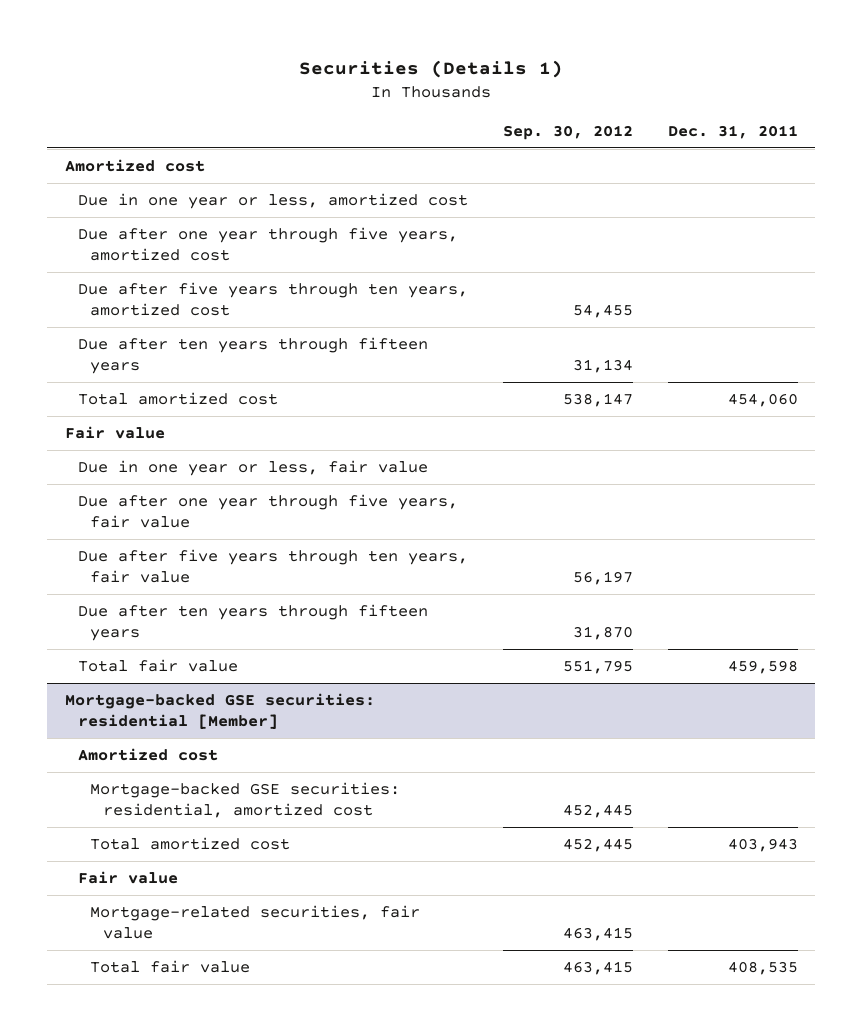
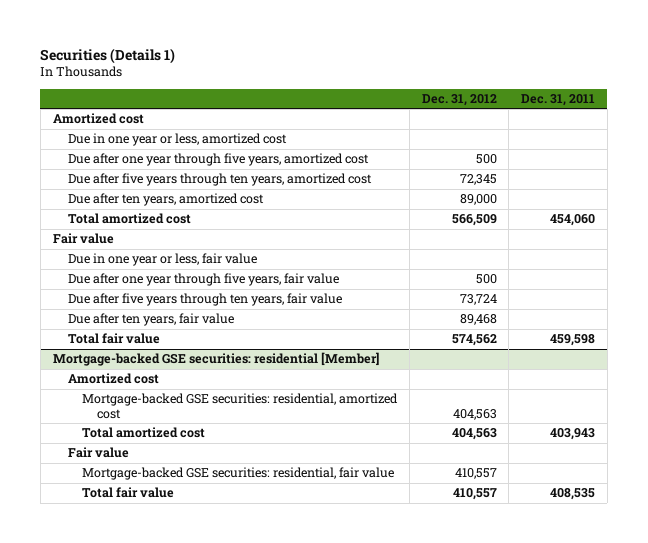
- | Sep. 30, 2012 | Dec. 31, 2011
+ | Dec. 31, 2012 | Dec. 31, 2011
- Due after ten years through fifteen years | 31,134 |
+ Due after ten years, amortized cost | 89,000 |
- Due after ten years through fifteen years | 31,870 |
+ Due after ten years, fair value | 89,468 |
@ Mortgage-backed GSE securities: residential [Member]
- Mortgage-related securities, fair value | 463,415 |
+ Mortgage-backed GSE securities: residential, fair value | 410,557 |

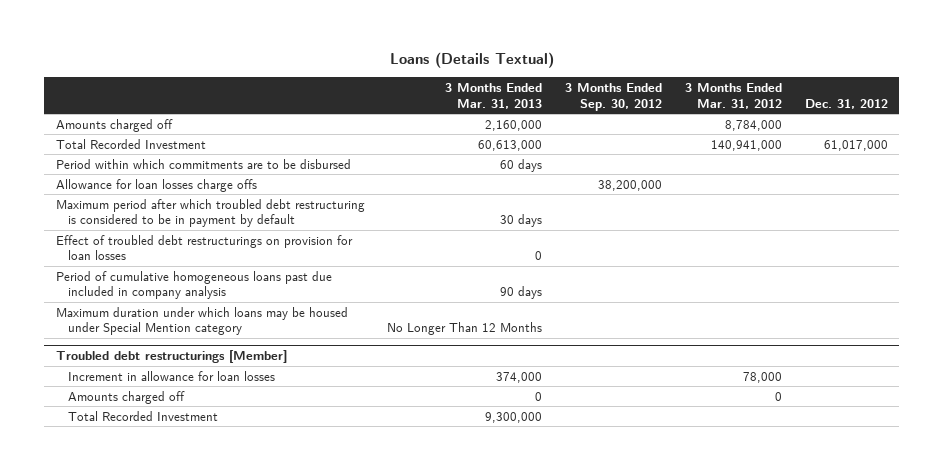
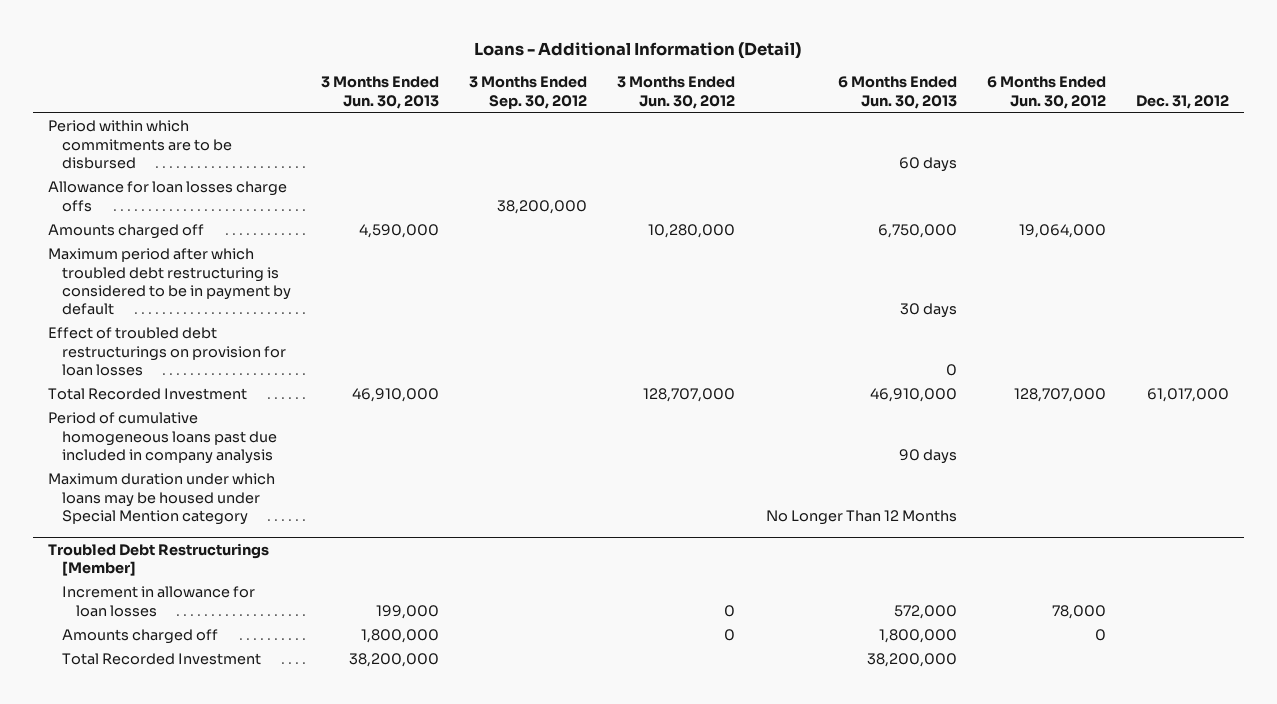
- Loans (Details Textual)
+ Loans - Additional Information (Detail)
- | 3 Months Ended Mar. 31, 2013 | 3 Months Ended Sep. 30, 2012 | 3 Months Ended Mar. 31, 2012 | Dec. 31, 2012
+ | 3 Months Ended Jun. 30, 2013 | 3 Months Ended Sep. 30, 2012 | 3 Months Ended Jun. 30, 2012 | 6 Months Ended Jun. 30, 2013 | 6 Months Ended Jun. 30, 2012 | Dec. 31, 2012
moved down: Amounts charged off | 4,590,000 | | 10,280,000 | 6,750,000 | 19,064,000 |
moved down: Total Recorded Investment | 46,910,000 | | 128,707,000 | 46,910,000 | 128,707,000 | 61,017,000
- Troubled debt restructurings [Member]
+ Troubled Debt Restructurings [Member]

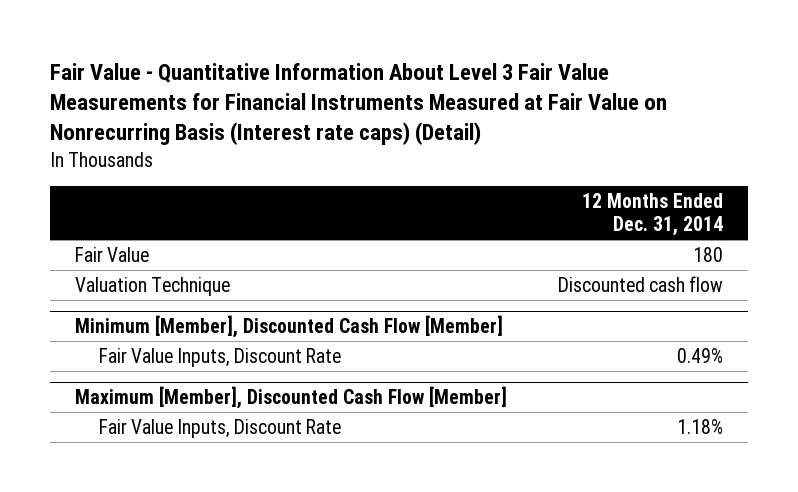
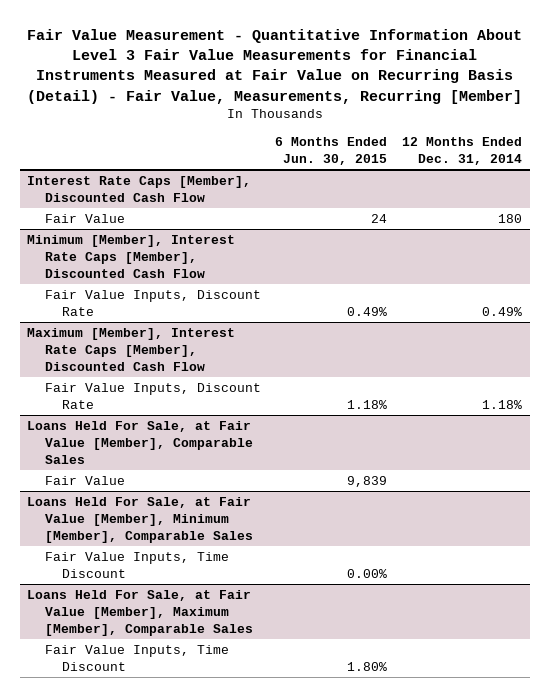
- Fair Value - Quantitative Information About Level 3 Fair Value Measurements for Financial Instruments Measured at Fair Value on Nonrecurring Basis (Interest rate caps) (Detail)
+ Fair Value Measurement - Quantitative Information About Level 3 Fair Value Measurements for Financial Instruments Measured at Fair Value on Recurring Basis (Detail) - Fair Value, Measurements, Recurring [Member]
- | 12 Months Ended Dec. 31, 2014
+ | 6 Months Ended Jun. 30, 2015 | 12 Months Ended Dec. 31, 2014
+ Interest Rate Caps [Member], Discounted Cash Flow
- Valuation Technique | Discounted cash flow
- Minimum [Member], Discounted Cash Flow [Member]
+ Minimum [Member], Interest Rate Caps [Member], Discounted Cash Flow
- Maximum [Member], Discounted Cash Flow [Member]
+ Maximum [Member], Interest Rate Caps [Member], Discounted Cash Flow
+ Loans Held For Sale, at Fair Value [Member], Comparable Sales
+ Fair Value | 9,839 |
+ Loans Held For Sale, at Fair Value [Member], Minimum [Member], Comparable Sales
+ Fair Value Inputs, Time Discount | 0.00% |
+ Loans Held For Sale, at Fair Value [Member], Maximum [Member], Comparable Sales
+ Fair Value Inputs, Time Discount | 1.80% |

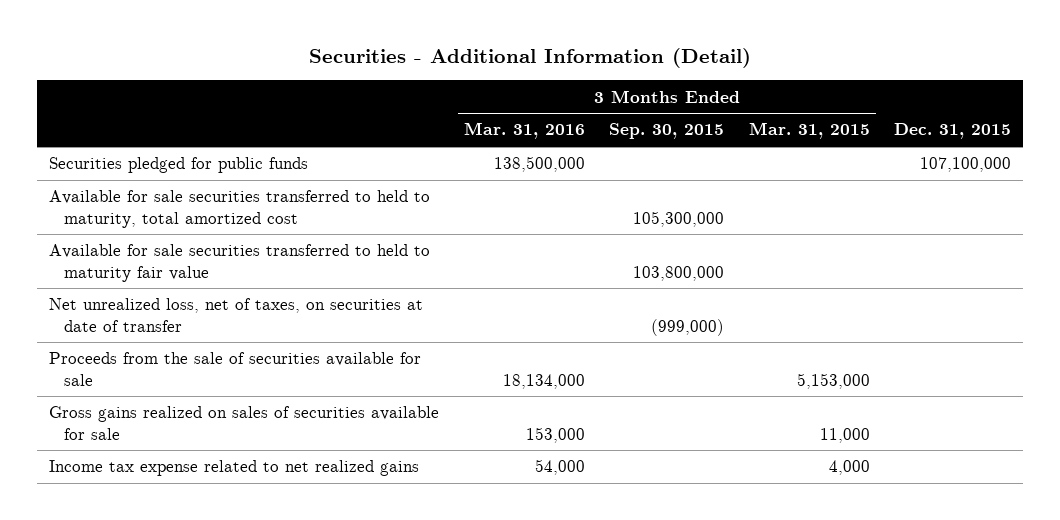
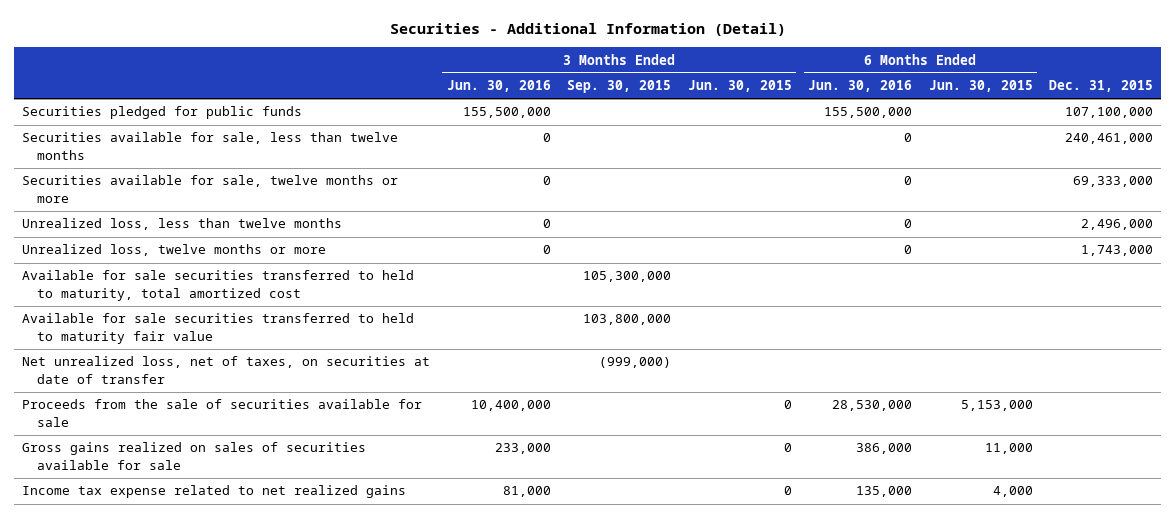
- | 3 Months Ended Mar. 31, 2016 | 3 Months Ended Sep. 30, 2015 | 3 Months Ended Mar. 31, 2015 | Dec. 31, 2015
+ | 3 Months Ended Jun. 30, 2016 | 3 Months Ended Sep. 30, 2015 | 3 Months Ended Jun. 30, 2015 | 6 Months Ended Jun. 30, 2016 | 6 Months Ended Jun. 30, 2015 | Dec. 31, 2015
+ Securities available for sale, less than twelve months | 0 | | | 0 | | 240,461,000
+ Securities available for sale, twelve months or more | 0 | | | 0 | | 69,333,000
+ Unrealized loss, less than twelve months | 0 | | | 0 | | 2,496,000
+ Unrealized loss, twelve months or more | 0 | | | 0 | | 1,743,000

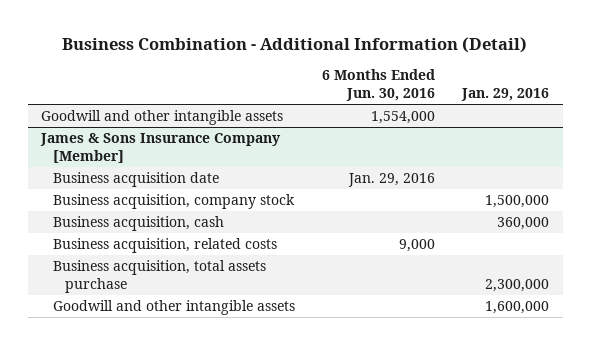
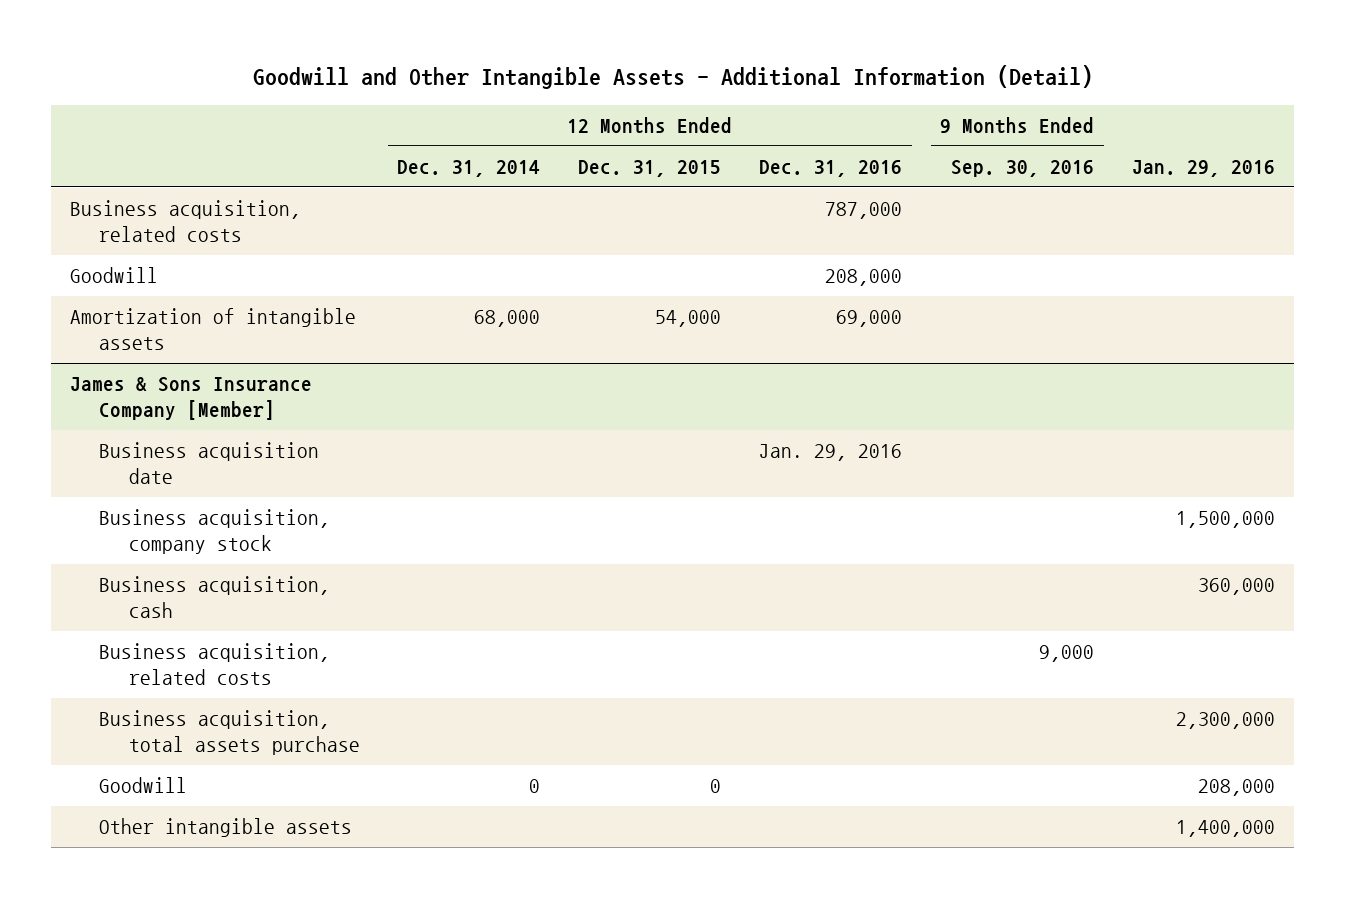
- Business Combination - Additional Information (Detail)
+ Goodwill and Other Intangible Assets - Additional Information (Detail)
- | 6 Months Ended Jun. 30, 2016 | Jan. 29, 2016
+ | 12 Months Ended Dec. 31, 2014 | 12 Months Ended Dec. 31, 2015 | 12 Months Ended Dec. 31, 2016 | 9 Months Ended Sep. 30, 2016 | Jan. 29, 2016
- Goodwill and other intangible assets | 1,554,000 |
+ Business acquisition, related costs | | | 787,000 | |
+ Goodwill | | | 208,000 | |
+ Amortization of intangible assets | 68,000 | 54,000 | 69,000 | |
@ James & Sons Insurance Company [Member]
- Goodwill and other intangible assets | | 1,600,000
+ Goodwill | 0 | 0 | | | 208,000
+ Other intangible assets | | | | | 1,400,000

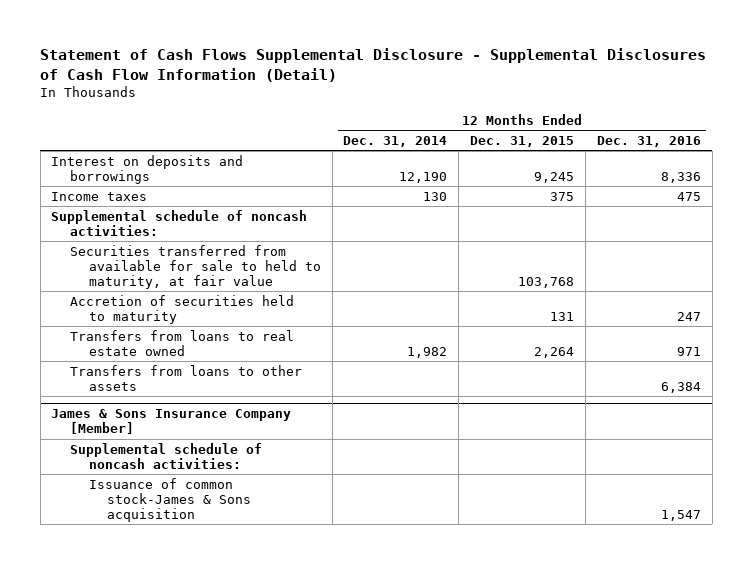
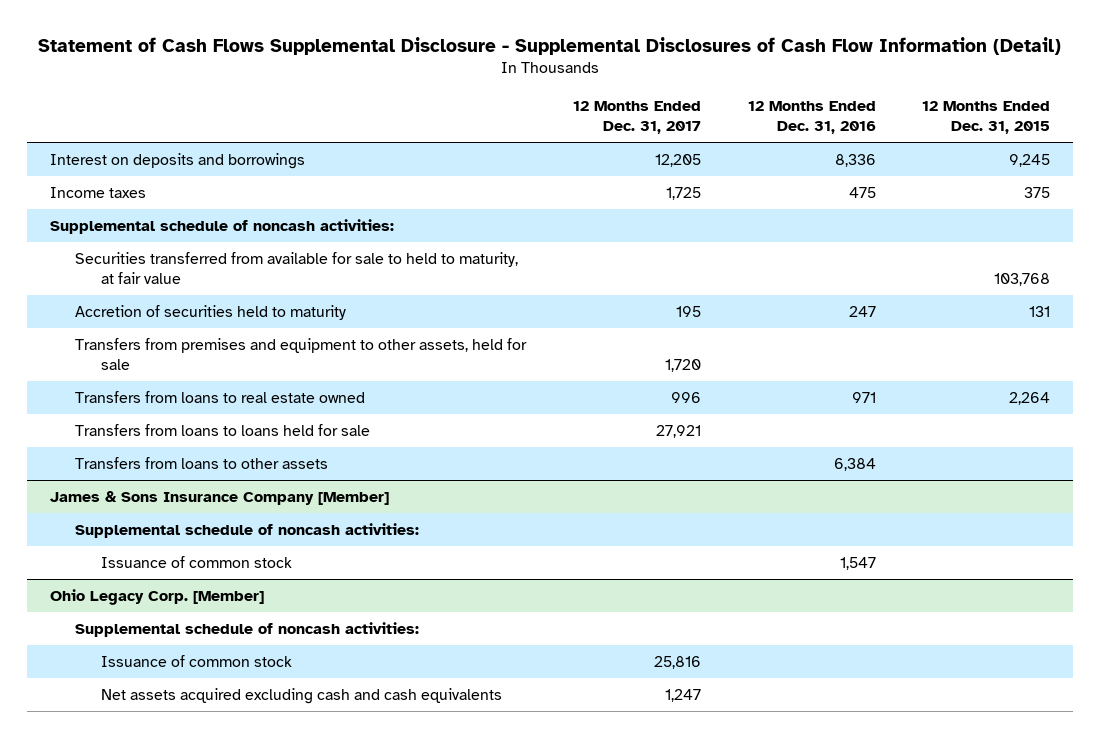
- | 12 Months Ended Dec. 31, 2014 | 12 Months Ended Dec. 31, 2015 | 12 Months Ended Dec. 31, 2016
+ | 12 Months Ended Dec. 31, 2017 | 12 Months Ended Dec. 31, 2016 | 12 Months Ended Dec. 31, 2015
+ Transfers from premises and equipment to other assets, held for sale | 1,720 | |
+ Transfers from loans to loans held for sale | 27,921 | |
@ James & Sons Insurance Company [Member]
- Issuance of common stock-James & Sons acquisition | | | 1,547
+ Issuance of common stock | | 1,547 |
+ Ohio Legacy Corp. [Member]
+ Supplemental schedule of noncash activities:
+ Issuance of common stock | 25,816 | |
+ Net assets acquired excluding cash and cash equivalents | 1,247 | |

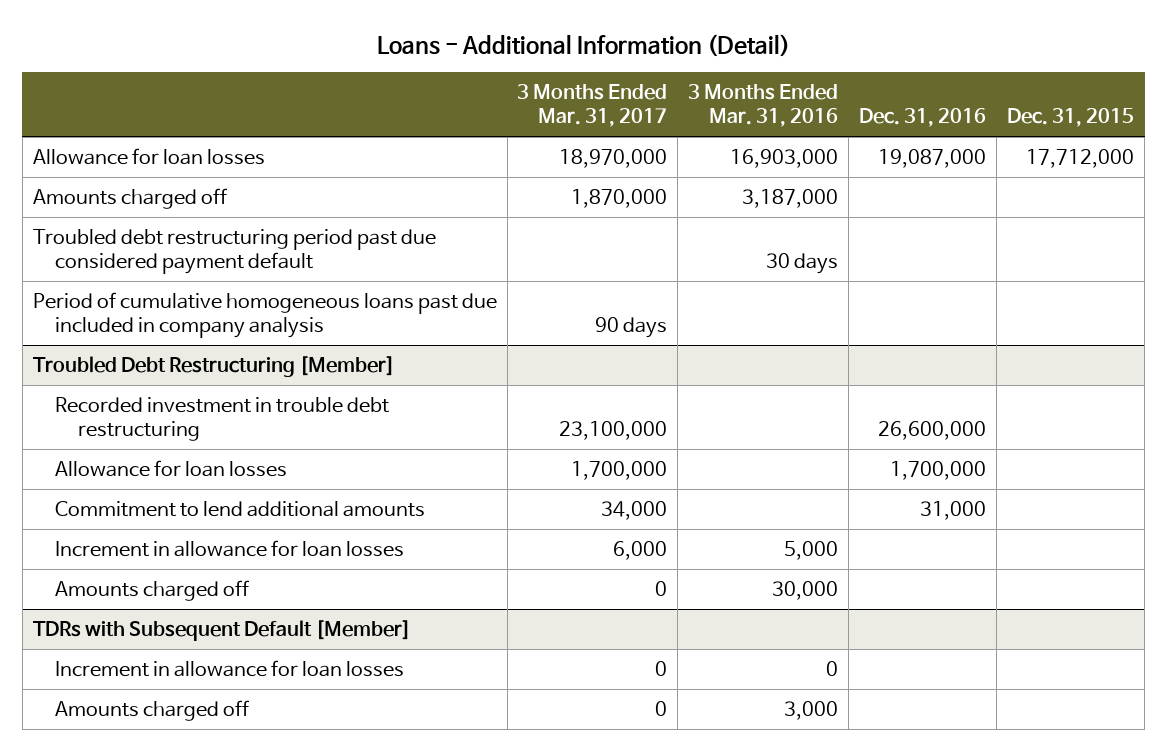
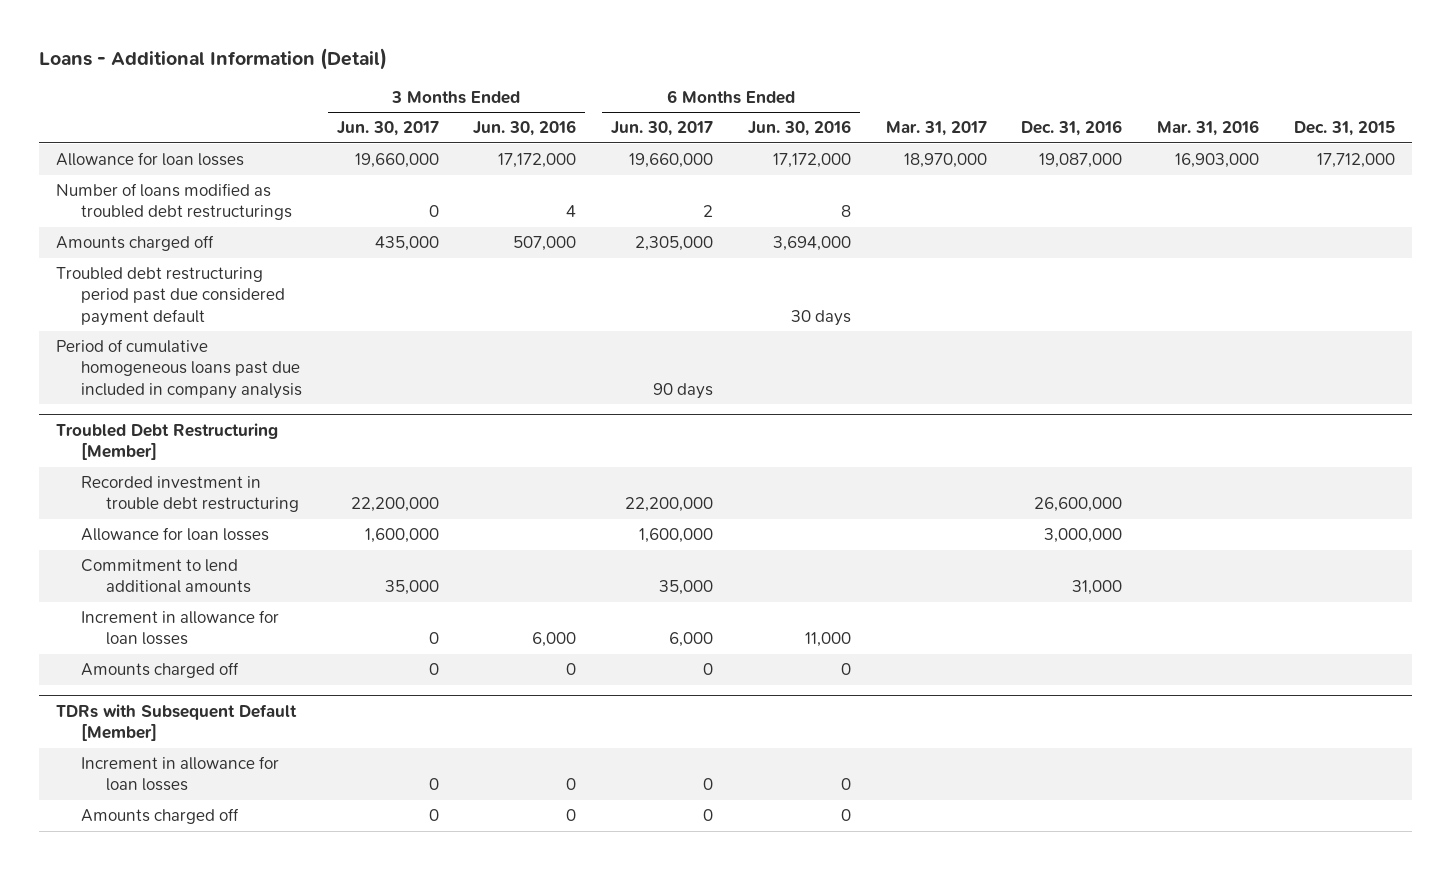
- | 3 Months Ended Mar. 31, 2017 | 3 Months Ended Mar. 31, 2016 | Dec. 31, 2016 | Dec. 31, 2015
+ | 3 Months Ended Jun. 30, 2017 | 3 Months Ended Jun. 30, 2016 | 6 Months Ended Jun. 30, 2017 | 6 Months Ended Jun. 30, 2016 | Mar. 31, 2017 | Dec. 31, 2016 | Mar. 31, 2016 | Dec. 31, 2015
+ Number of loans modified as troubled debt restructurings | 0 | 4 | 2 | 8 | | | |
@ Troubled Debt Restructuring [Member]
- Allowance for loan losses | 1,700,000 | | 1,700,000 |
+ Allowance for loan losses | 1,600,000 | | 1,600,000 | | | 3,000,000 | |

